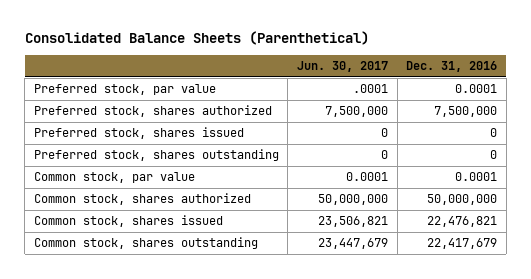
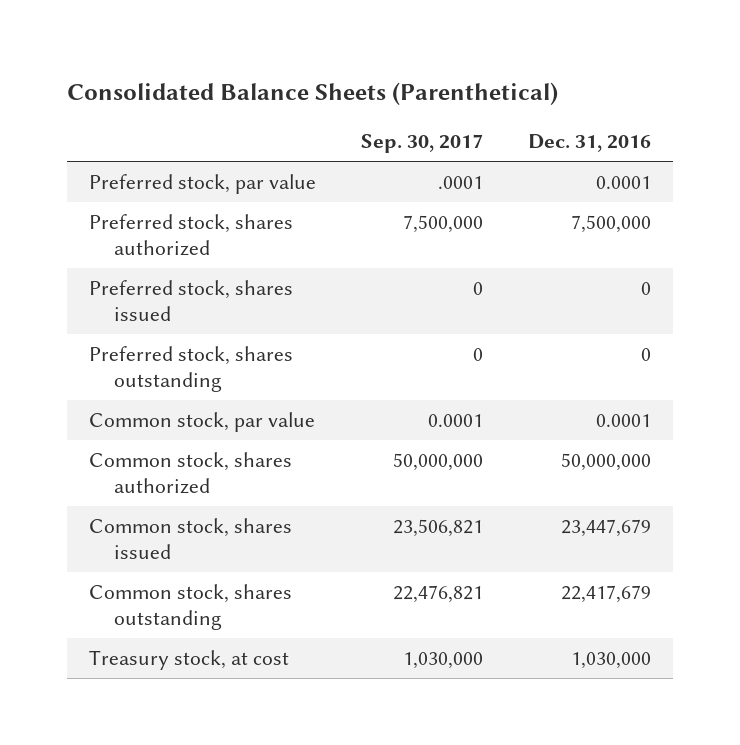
- | Jun. 30, 2017 | Dec. 31, 2016
+ | Sep. 30, 2017 | Dec. 31, 2016
- Common stock, shares issued | 23,506,821 | 22,476,821
+ Common stock, shares issued | 23,506,821 | 23,447,679
+ Treasury stock, at cost | 1,030,000 | 1,030,000

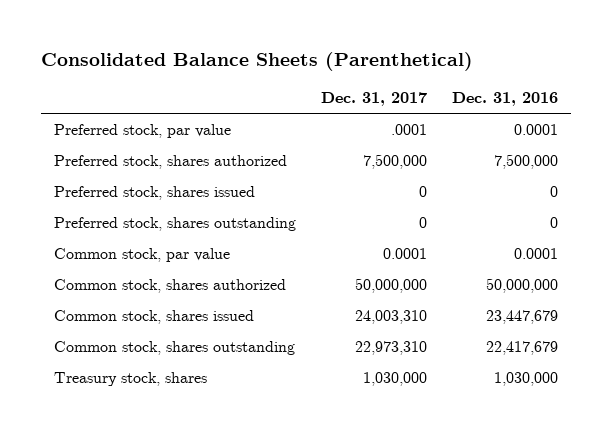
- | Sep. 30, 2017 | Dec. 31, 2016
+ | Dec. 31, 2017 | Dec. 31, 2016
- Treasury stock, at cost | 1,030,000 | 1,030,000
+ Treasury stock, shares | 1,030,000 | 1,030,000

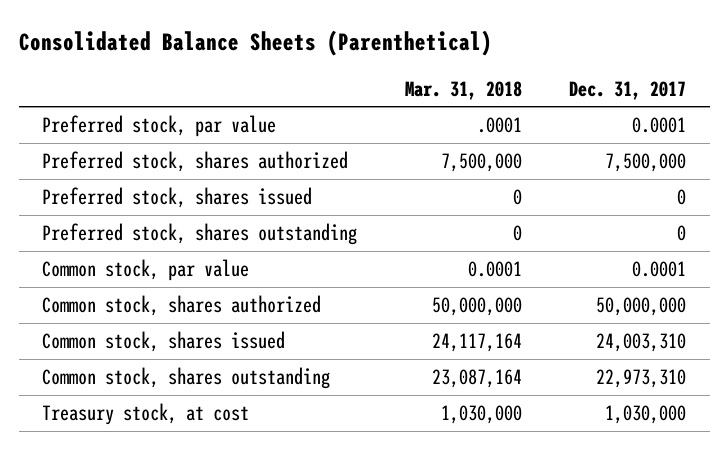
- | Dec. 31, 2017 | Dec. 31, 2016
+ | Mar. 31, 2018 | Dec. 31, 2017
- Preferred stock, par value | .0001 | 0.0001
+ Preferred stock, par value | .0001 | 0.0001
- Treasury stock, shares | 1,030,000 | 1,030,000
+ Treasury stock, at cost | 1,030,000 | 1,030,000

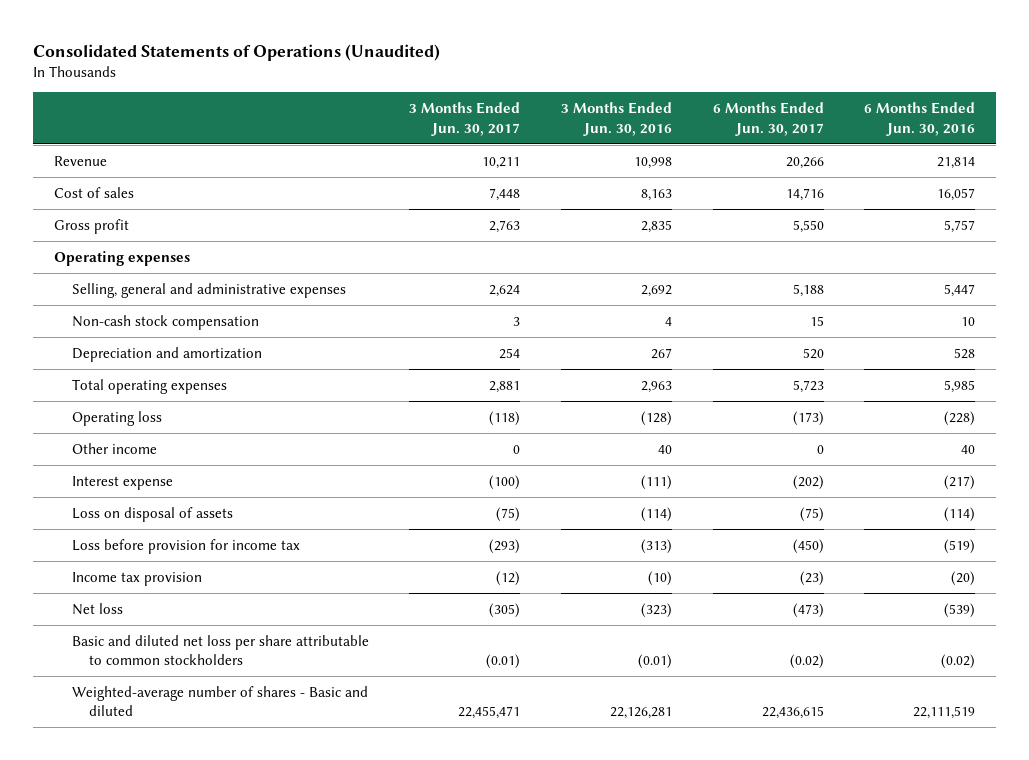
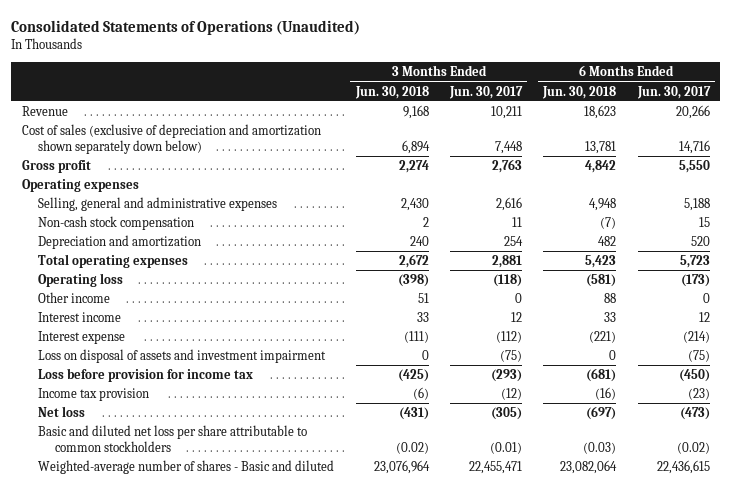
- | 3 Months Ended Jun. 30, 2017 | 3 Months Ended Jun. 30, 2016 | 6 Months Ended Jun. 30, 2017 | 6 Months Ended Jun. 30, 2016
+ | 3 Months Ended Jun. 30, 2018 | 3 Months Ended Jun. 30, 2017 | 6 Months Ended Jun. 30, 2018 | 6 Months Ended Jun. 30, 2017
- Cost of sales | 7,448 | 8,163 | 14,716 | 16,057
+ Cost of sales (exclusive of depreciation and amortization shown separately down below) | 6,894 | 7,448 | 13,781 | 14,716
- Selling, general and administrative expenses | 2,624 | 2,692 | 5,188 | 5,447
- Non-cash stock compensation | 3 | 4 | 15 | 10
+ Selling, general and administrative expenses | 2,430 | 2,616 | 4,948 | 5,188
+ Non-cash stock compensation | 2 | 11 | (7) | 15
- Interest expense | (100) | (111) | (202) | (217)
- Loss on disposal of assets | (75) | (114) | (75) | (114)
+ Interest income | 33 | 12 | 33 | 12
+ Interest expense | (111) | (112) | (221) | (214)
+ Loss on disposal of assets and investment impairment | 0 | (75) | 0 | (75)

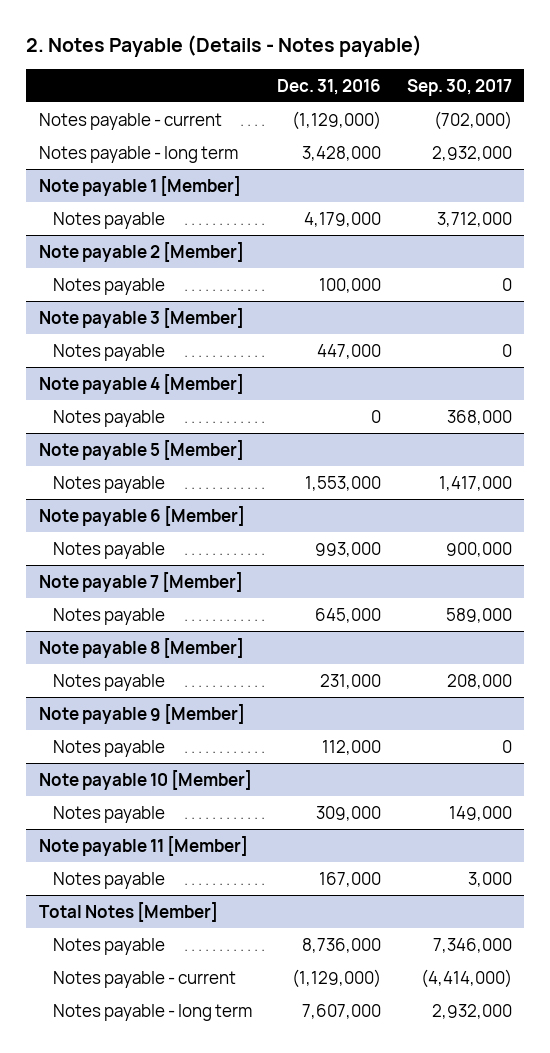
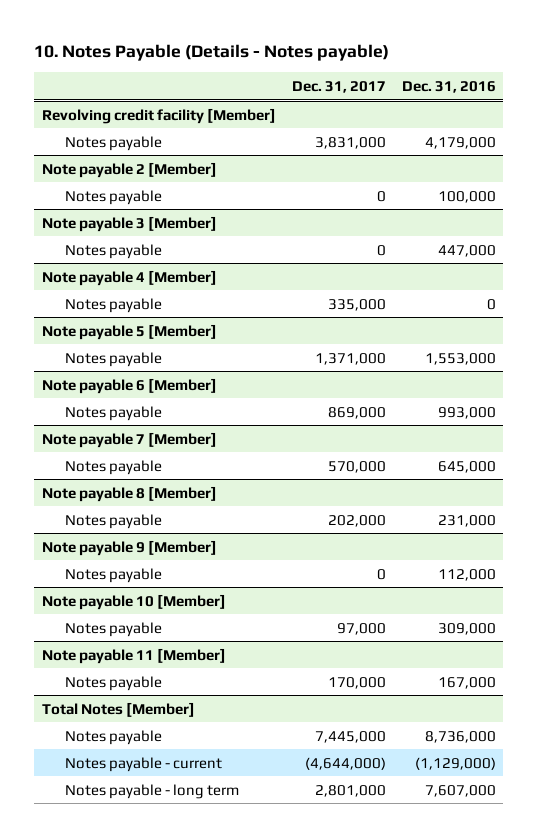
- 2. Notes Payable (Details - Notes payable)
+ 10. Notes Payable (Details - Notes payable)
- | Dec. 31, 2016 | Sep. 30, 2017
+ | Dec. 31, 2017 | Dec. 31, 2016
- Notes payable - current | (1,129,000) | (702,000)
- Notes payable - long term | 3,428,000 | 2,932,000
- Note payable 1 [Member]
+ Revolving credit facility [Member]

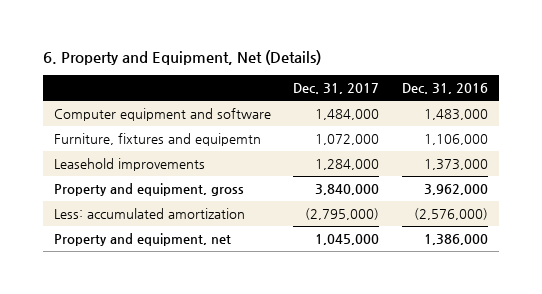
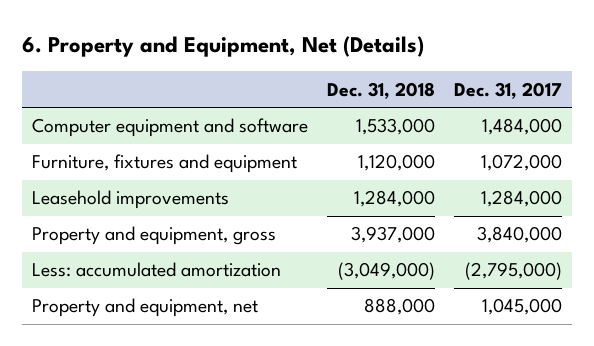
- | Dec. 31, 2017 | Dec. 31, 2016
+ | Dec. 31, 2018 | Dec. 31, 2017
- Furniture, fixtures and equipemtn | 1,072,000 | 1,106,000
+ Furniture, fixtures and equipment | 1,120,000 | 1,072,000

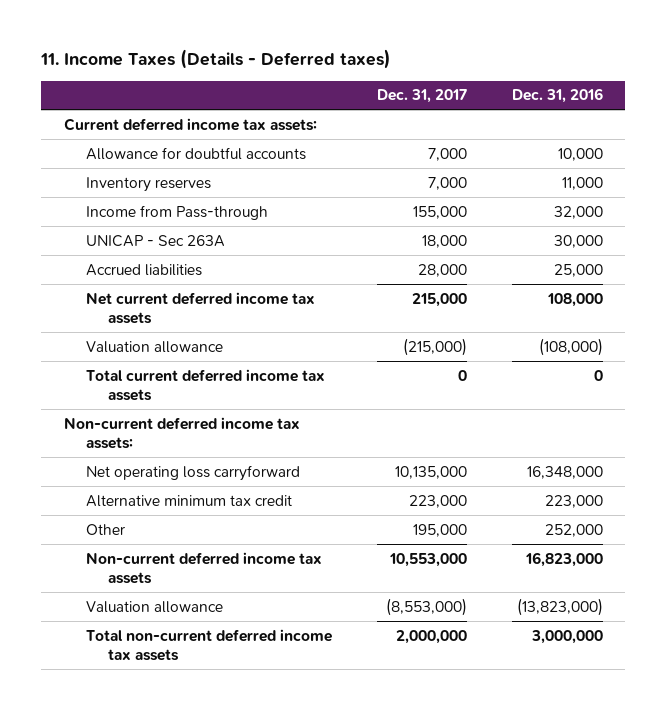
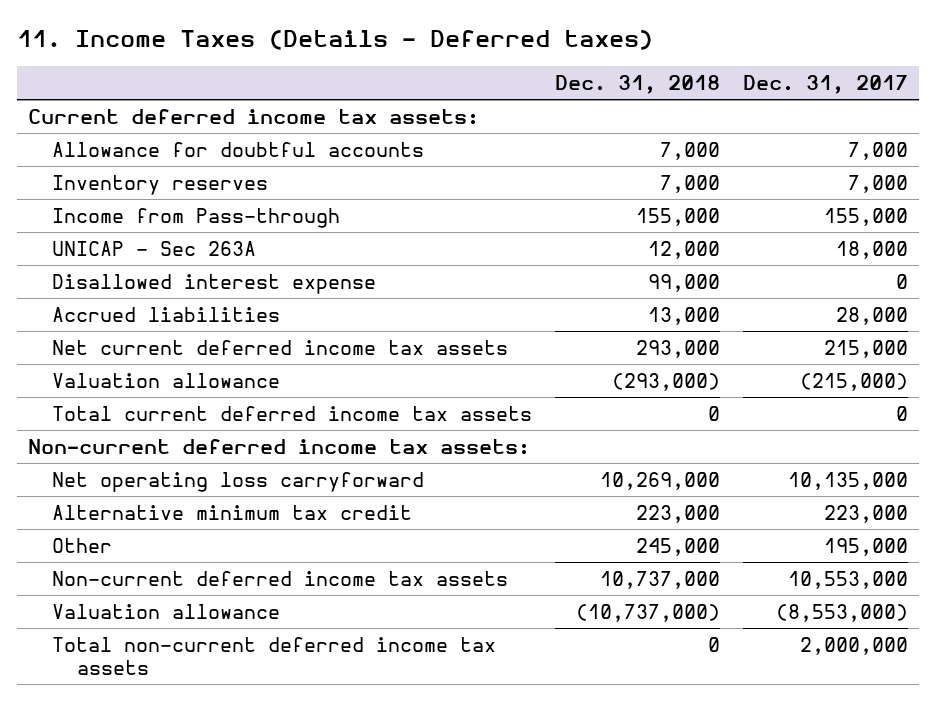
- | Dec. 31, 2017 | Dec. 31, 2016
+ | Dec. 31, 2018 | Dec. 31, 2017
+ Disallowed interest expense | 99,000 | 0

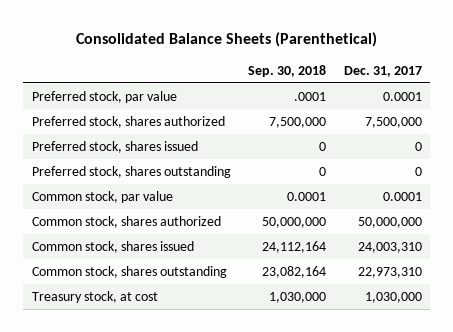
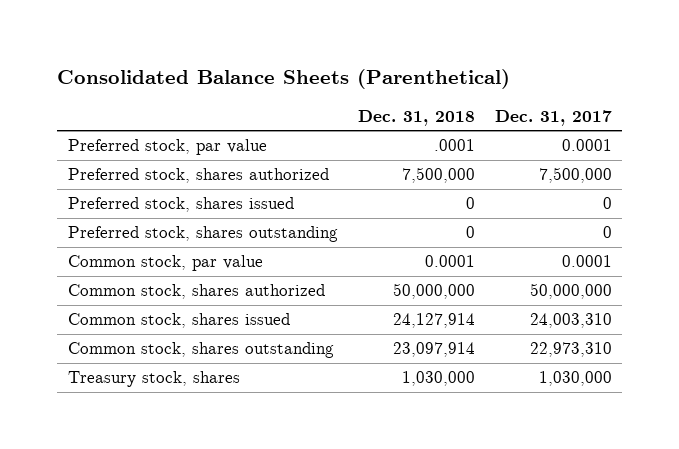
- | Sep. 30, 2018 | Dec. 31, 2017
+ | Dec. 31, 2018 | Dec. 31, 2017
- Treasury stock, at cost | 1,030,000 | 1,030,000
+ Treasury stock, shares | 1,030,000 | 1,030,000

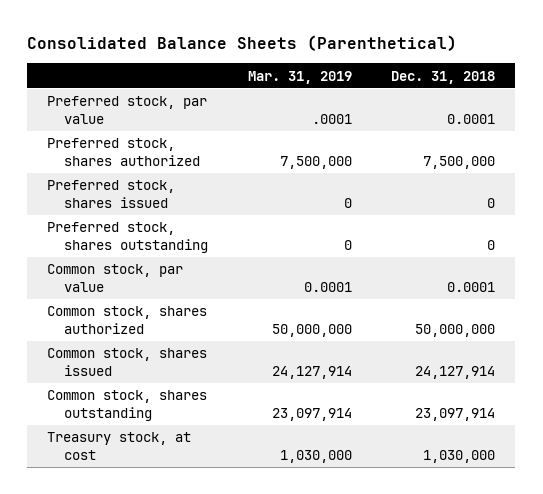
- | Dec. 31, 2018 | Dec. 31, 2017
+ | Mar. 31, 2019 | Dec. 31, 2018
- Preferred stock, par value | .0001 | 0.0001
+ Preferred stock, par value | .0001 | 0.0001
- Treasury stock, shares | 1,030,000 | 1,030,000
+ Treasury stock, at cost | 1,030,000 | 1,030,000

